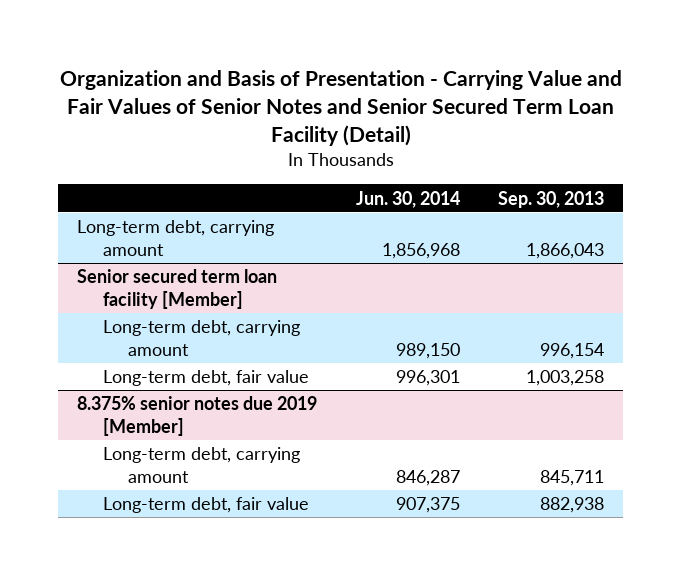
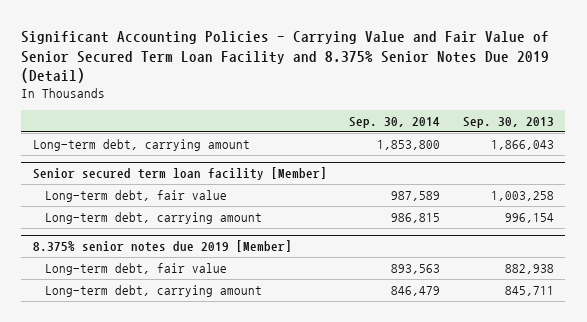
- Organization and Basis of Presentation - Carrying Value and Fair Values of Senior Notes and Senior Secured Term Loan Facility (Detail)
+ Significant Accounting Policies - Carrying Value and Fair Value of Senior Secured Term Loan Facility and 8.375% Senior Notes Due 2019 (Detail)
- | Jun. 30, 2014 | Sep. 30, 2013
+ | Sep. 30, 2014 | Sep. 30, 2013
@ Senior secured term loan facility [Member]
moved down: Long-term debt, carrying amount | 986,815 | 996,154
@ 8.375% senior notes due 2019 [Member]
moved down: Long-term debt, carrying amount | 846,479 | 845,711

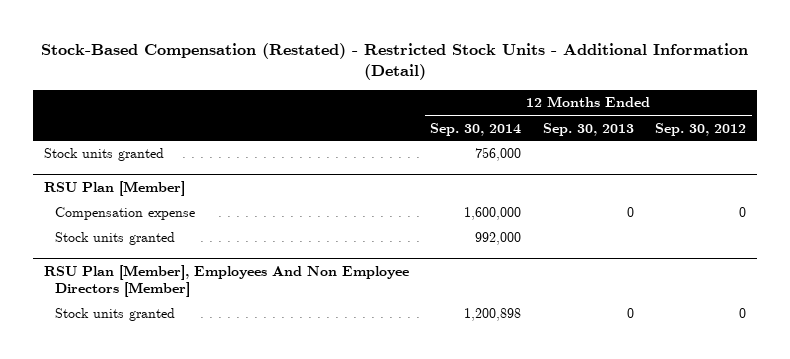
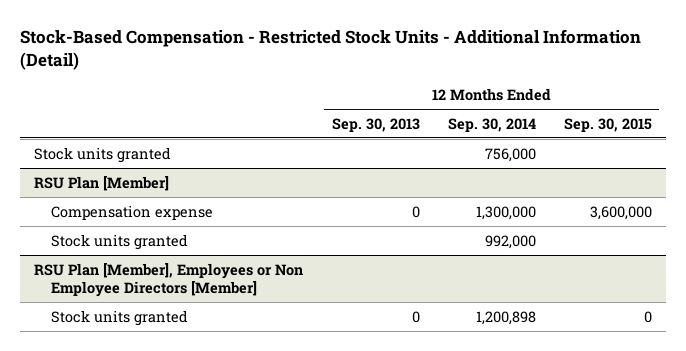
- Stock-Based Compensation (Restated) - Restricted Stock Units - Additional Information (Detail)
+ Stock-Based Compensation - Restricted Stock Units - Additional Information (Detail)
- | 12 Months Ended Sep. 30, 2014 | 12 Months Ended Sep. 30, 2013 | 12 Months Ended Sep. 30, 2012
+ | 12 Months Ended Sep. 30, 2013 | 12 Months Ended Sep. 30, 2014 | 12 Months Ended Sep. 30, 2015
@ RSU Plan [Member]
- Compensation expense | 1,600,000 | 0 | 0
+ Compensation expense | 0 | 1,300,000 | 3,600,000
- RSU Plan [Member], Employees And Non Employee Directors [Member]
+ RSU Plan [Member], Employees or Non Employee Directors [Member]

